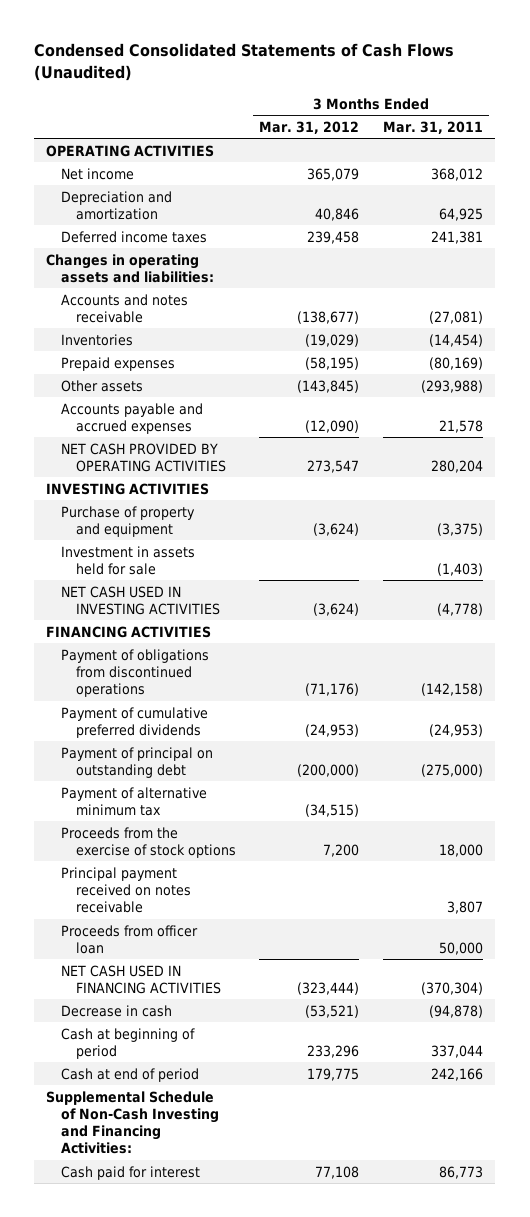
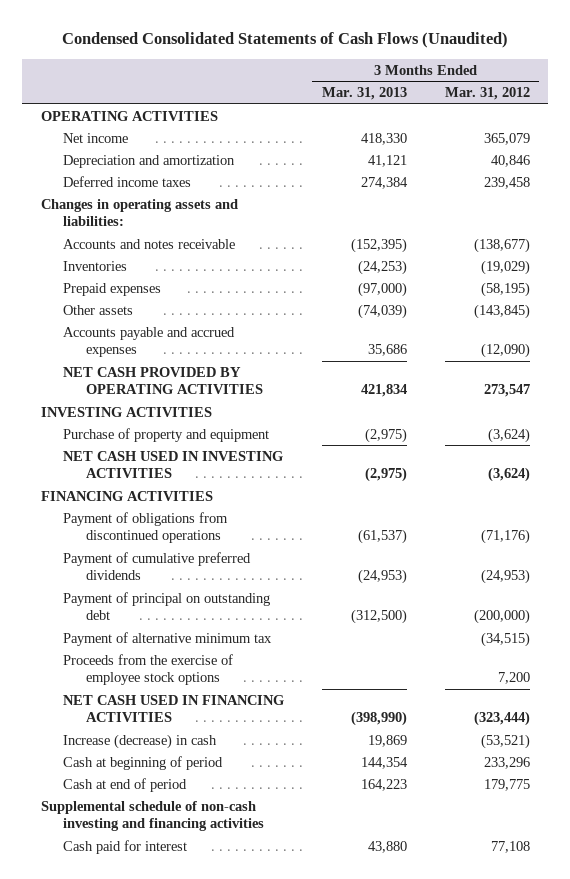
- | 3 Months Ended Mar. 31, 2012 | 3 Months Ended Mar. 31, 2011
+ | 3 Months Ended Mar. 31, 2013 | 3 Months Ended Mar. 31, 2012
- Investment in assets held for sale | | (1,403)
- Proceeds from the exercise of stock options | 7,200 | 18,000
- Principal payment received on notes receivable | | 3,807
- Proceeds from officer loan | | 50,000
+ Proceeds from the exercise of employee stock options | | 7,200
- Decrease in cash | (53,521) | (94,878)
+ Increase (decrease) in cash | 19,869 | (53,521)
- Supplemental Schedule of Non-Cash Investing and Financing Activities:
+ Supplemental schedule of non-cash investing and financing activities

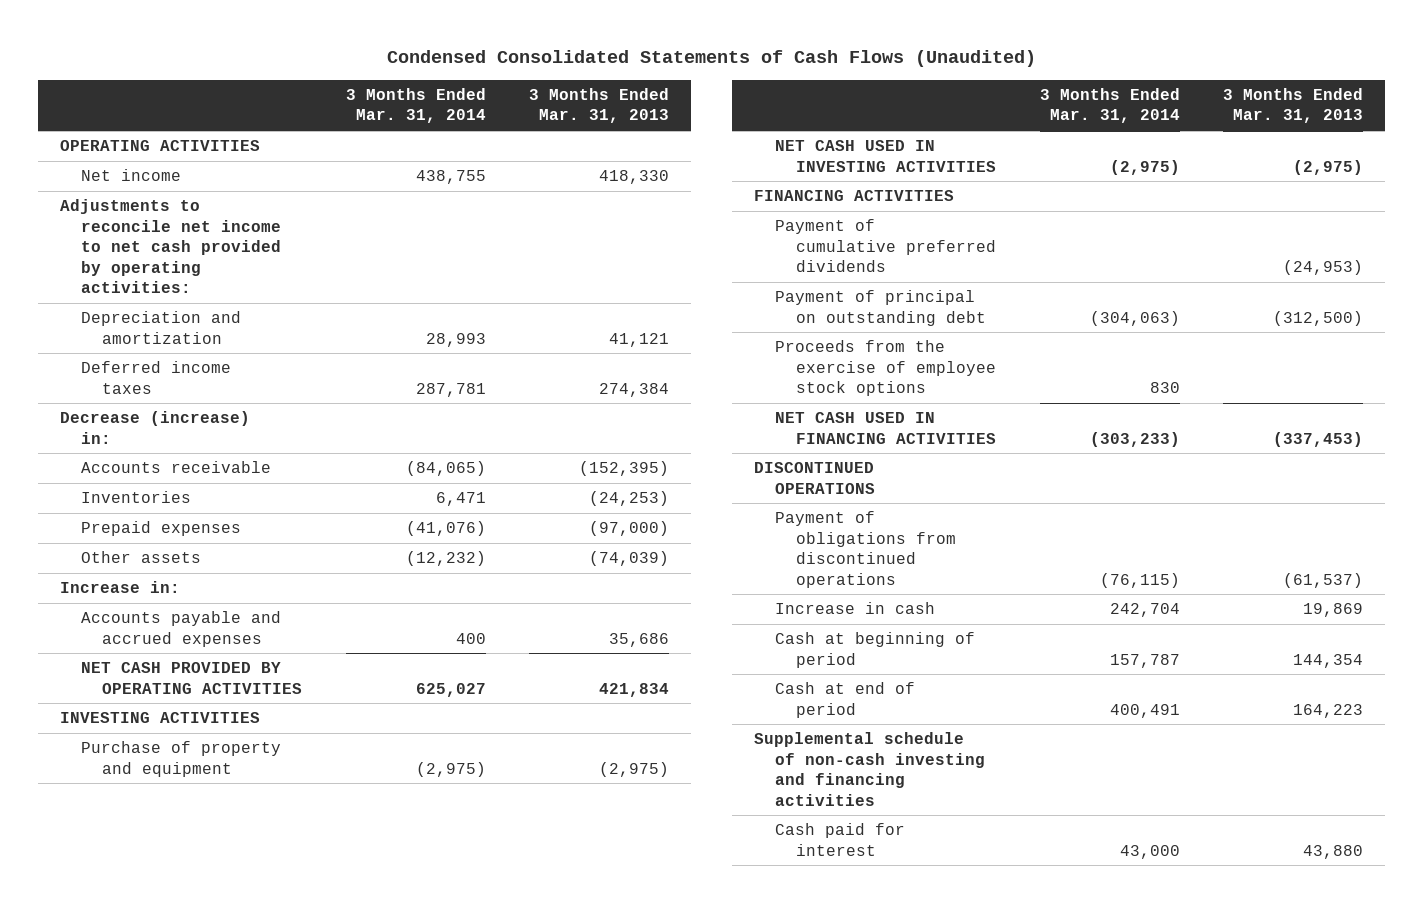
- | 3 Months Ended Mar. 31, 2013 | 3 Months Ended Mar. 31, 2012
+ | 3 Months Ended Mar. 31, 2014 | 3 Months Ended Mar. 31, 2013
+ Adjustments to reconcile net income to net cash provided by operating activities:
- Changes in operating assets and liabilities:
- Accounts and notes receivable | (152,395) | (138,677)
+ Decrease (increase) in:
+ Accounts receivable | (84,065) | (152,395)
+ Increase in:
- Payment of alternative minimum tax | | (34,515)
- NET CASH USED IN FINANCING ACTIVITIES | (398,990) | (323,444)
- Increase (decrease) in cash | 19,869 | (53,521)
+ NET CASH USED IN FINANCING ACTIVITIES | (303,233) | (337,453)
+ DISCONTINUED OPERATIONS
moved down: Payment of obligations from discontinued operations | (76,115) | (61,537)
+ Increase in cash | 242,704 | 19,869

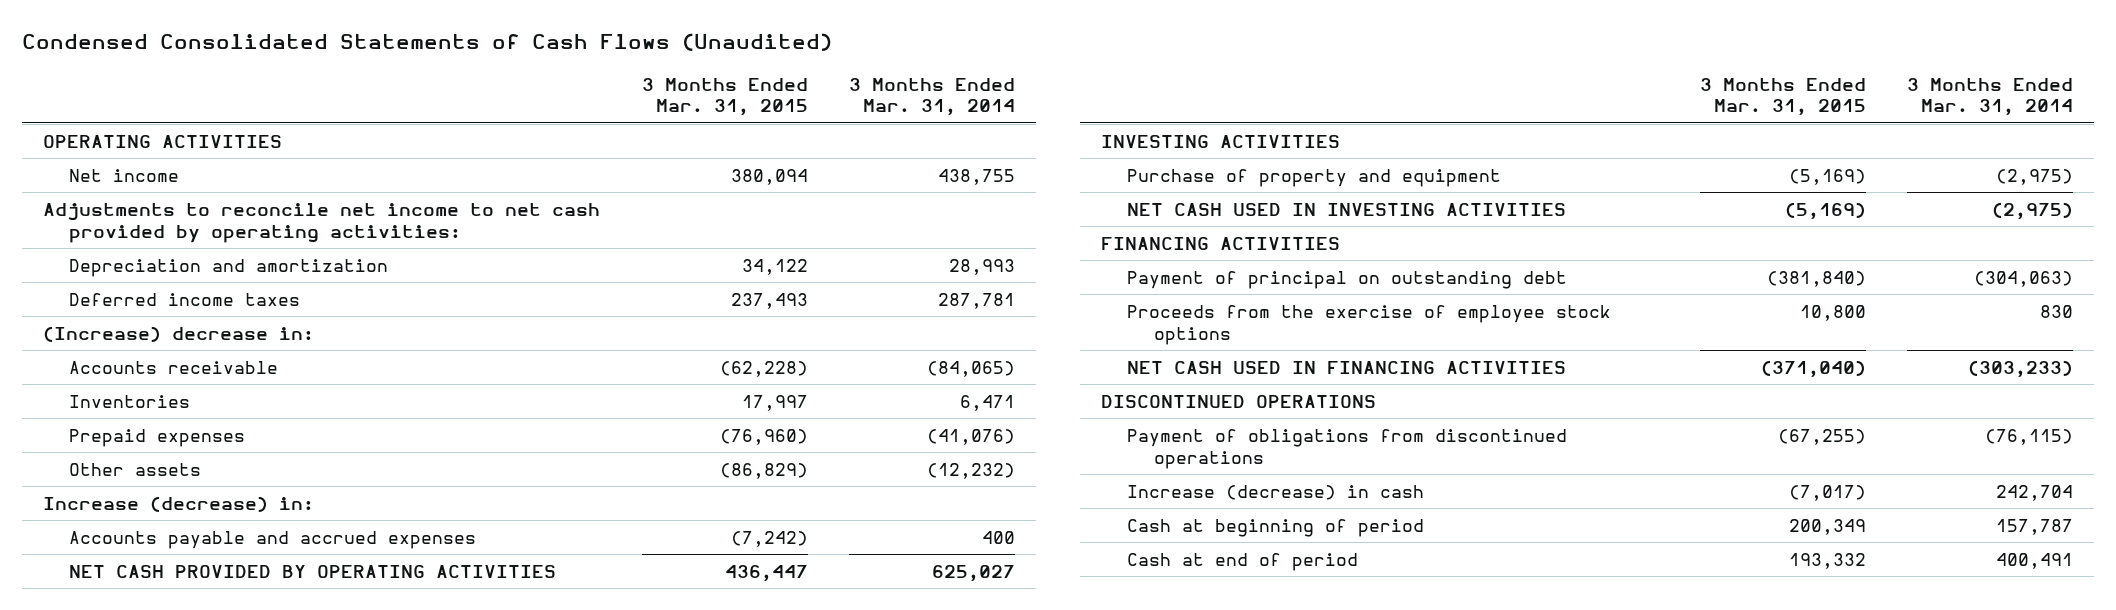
- | 3 Months Ended Mar. 31, 2014 | 3 Months Ended Mar. 31, 2013
+ | 3 Months Ended Mar. 31, 2015 | 3 Months Ended Mar. 31, 2014
- Decrease (increase) in:
+ (Increase) decrease in:
- Increase in:
+ Increase (decrease) in:
- Payment of cumulative preferred dividends | | (24,953)
- Increase in cash | 242,704 | 19,869
+ Increase (decrease) in cash | (7,017) | 242,704
- Supplemental schedule of non-cash investing and financing activities
- Cash paid for interest | 43,000 | 43,880

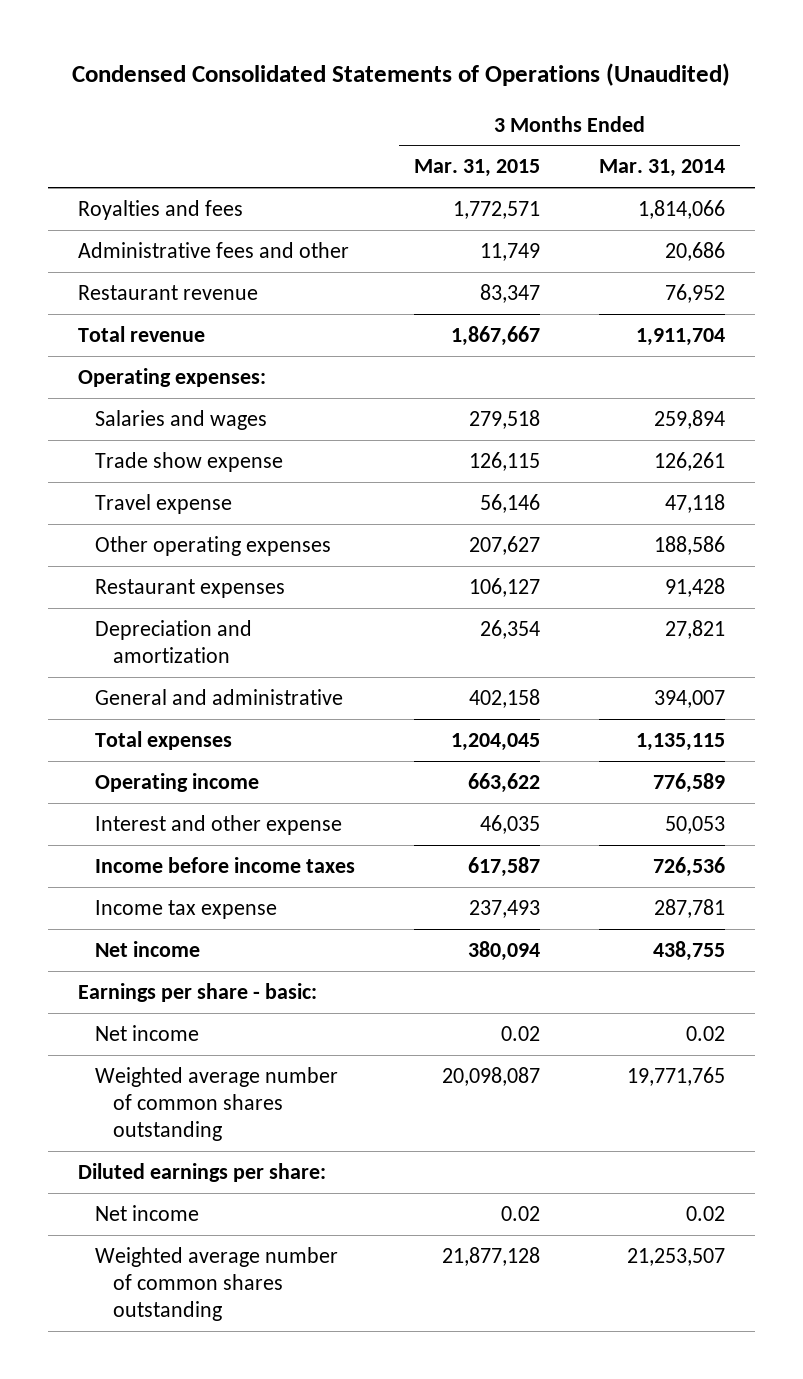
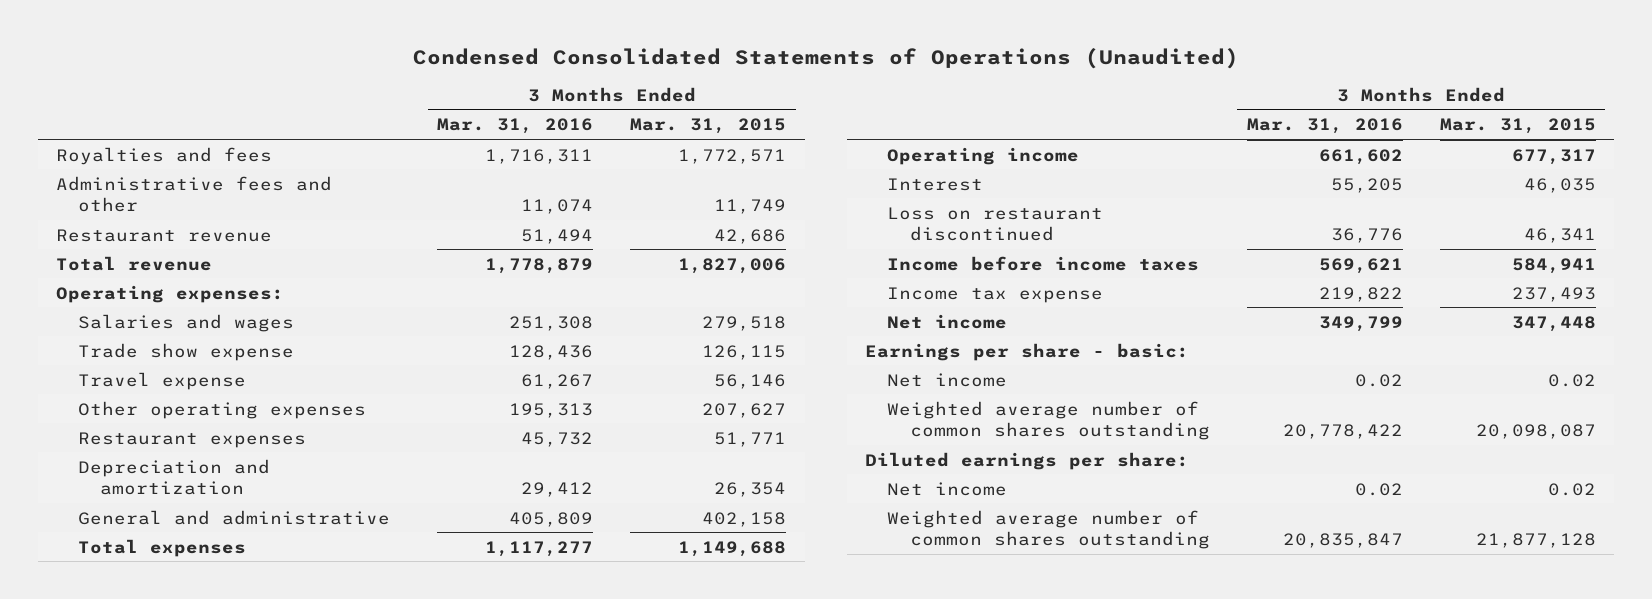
- | 3 Months Ended Mar. 31, 2015 | 3 Months Ended Mar. 31, 2014
+ | 3 Months Ended Mar. 31, 2016 | 3 Months Ended Mar. 31, 2015
- Restaurant revenue | 83,347 | 76,952
- Total revenue | 1,867,667 | 1,911,704
+ Restaurant revenue | 51,494 | 42,686
+ Total revenue | 1,778,879 | 1,827,006
- Restaurant expenses | 106,127 | 91,428
+ Restaurant expenses | 45,732 | 51,771
- Total expenses | 1,204,045 | 1,135,115
- Operating income | 663,622 | 776,589
- Interest and other expense | 46,035 | 50,053
- Income before income taxes | 617,587 | 726,536
+ Total expenses | 1,117,277 | 1,149,688
+ Operating income | 661,602 | 677,317
+ Interest | 55,205 | 46,035
+ Loss on restaurant discontinued | 36,776 | 46,341
+ Income before income taxes | 569,621 | 584,941
- Net income | 380,094 | 438,755
+ Net income | 349,799 | 347,448

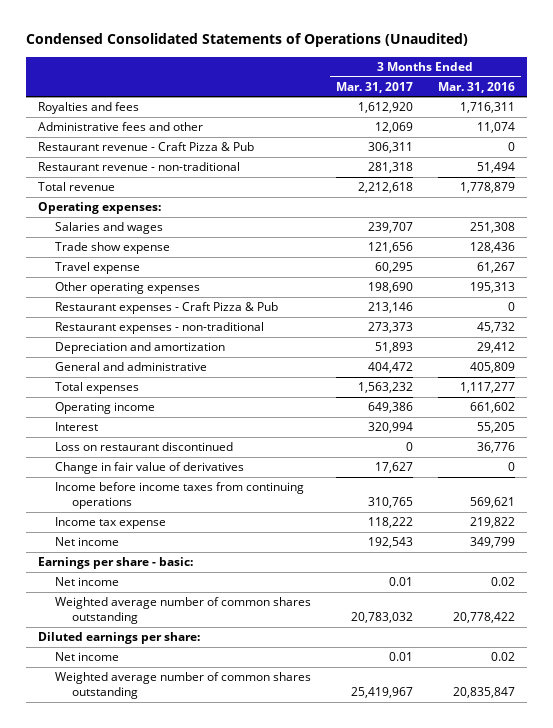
- | 3 Months Ended Mar. 31, 2016 | 3 Months Ended Mar. 31, 2015
+ | 3 Months Ended Mar. 31, 2017 | 3 Months Ended Mar. 31, 2016
- Restaurant revenue | 51,494 | 42,686
+ Restaurant revenue - Craft Pizza & Pub | 306,311 | 0
+ Restaurant revenue - non-traditional | 281,318 | 51,494
- Restaurant expenses | 45,732 | 51,771
+ Restaurant expenses - Craft Pizza & Pub | 213,146 | 0
+ Restaurant expenses - non-traditional | 273,373 | 45,732
- Income before income taxes | 569,621 | 584,941
+ Change in fair value of derivatives | 17,627 | 0
+ Income before income taxes from continuing operations | 310,765 | 569,621

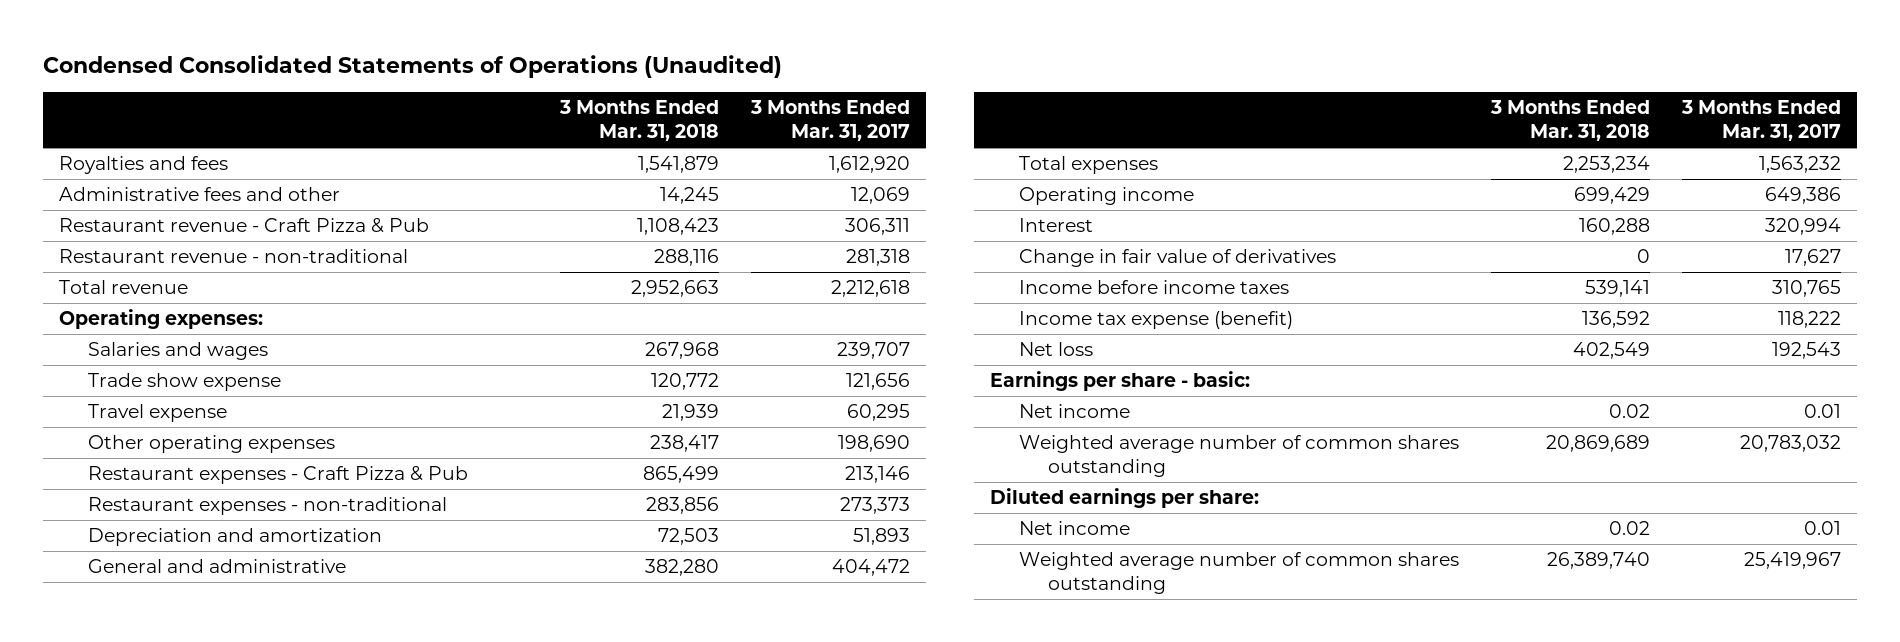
- | 3 Months Ended Mar. 31, 2017 | 3 Months Ended Mar. 31, 2016
+ | 3 Months Ended Mar. 31, 2018 | 3 Months Ended Mar. 31, 2017
- Loss on restaurant discontinued | 0 | 36,776
- Income before income taxes from continuing operations | 310,765 | 569,621
- Income tax expense | 118,222 | 219,822
- Net income | 192,543 | 349,799
+ Income before income taxes | 539,141 | 310,765
+ Income tax expense (benefit) | 136,592 | 118,222
+ Net loss | 402,549 | 192,543

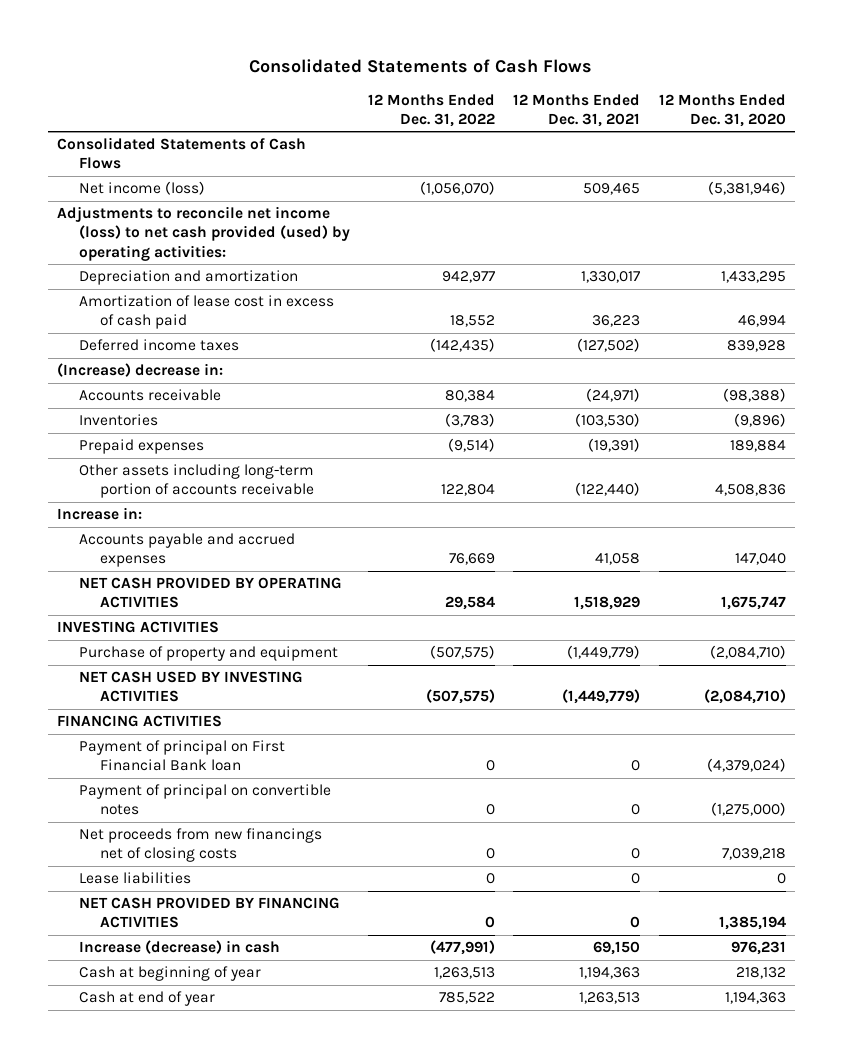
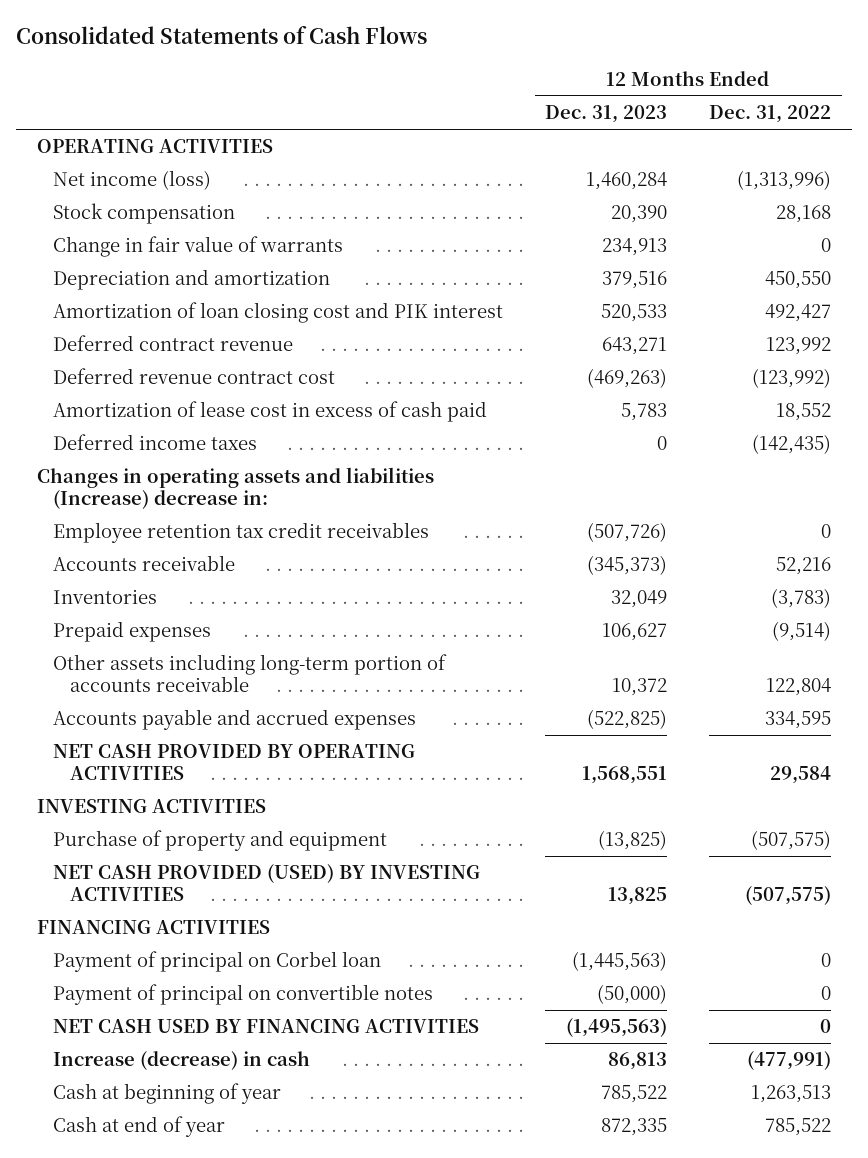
- | 12 Months Ended Dec. 31, 2022 | 12 Months Ended Dec. 31, 2021 | 12 Months Ended Dec. 31, 2020
+ | 12 Months Ended Dec. 31, 2023 | 12 Months Ended Dec. 31, 2022
- Consolidated Statements of Cash Flows
- Net income (loss) | (1,056,070) | 509,465 | (5,381,946)
- Adjustments to reconcile net income (loss) to net cash provided (used) by operating activities:
- Depreciation and amortization | 942,977 | 1,330,017 | 1,433,295
+ OPERATING ACTIVITIES
+ Net income (loss) | 1,460,284 | (1,313,996)
+ Stock compensation | 20,390 | 28,168
+ Change in fair value of warrants | 234,913 | 0
+ Depreciation and amortization | 379,516 | 450,550
+ Amortization of loan closing cost and PIK interest | 520,533 | 492,427
+ Deferred contract revenue | 643,271 | 123,992
+ Deferred revenue contract cost | (469,263) | (123,992)
- (Increase) decrease in:
- Accounts receivable | 80,384 | (24,971) | (98,388)
+ Changes in operating assets and liabilities (Increase) decrease in:
+ Employee retention tax credit receivables | (507,726) | 0
+ Accounts receivable | (345,373) | 52,216
- Increase in:
- Accounts payable and accrued expenses | 76,669 | 41,058 | 147,040
+ Accounts payable and accrued expenses | (522,825) | 334,595
- NET CASH USED BY INVESTING ACTIVITIES | (507,575) | (1,449,779) | (2,084,710)
+ NET CASH PROVIDED (USED) BY INVESTING ACTIVITIES | 13,825 | (507,575)
- Payment of principal on First Financial Bank loan | 0 | 0 | (4,379,024)
+ Payment of principal on Corbel loan | (1,445,563) | 0
- Net proceeds from new financings net of closing costs | 0 | 0 | 7,039,218
- Lease liabilities | 0 | 0 | 0
- NET CASH PROVIDED BY FINANCING ACTIVITIES | 0 | 0 | 1,385,194
+ NET CASH USED BY FINANCING ACTIVITIES | (1,495,563) | 0

